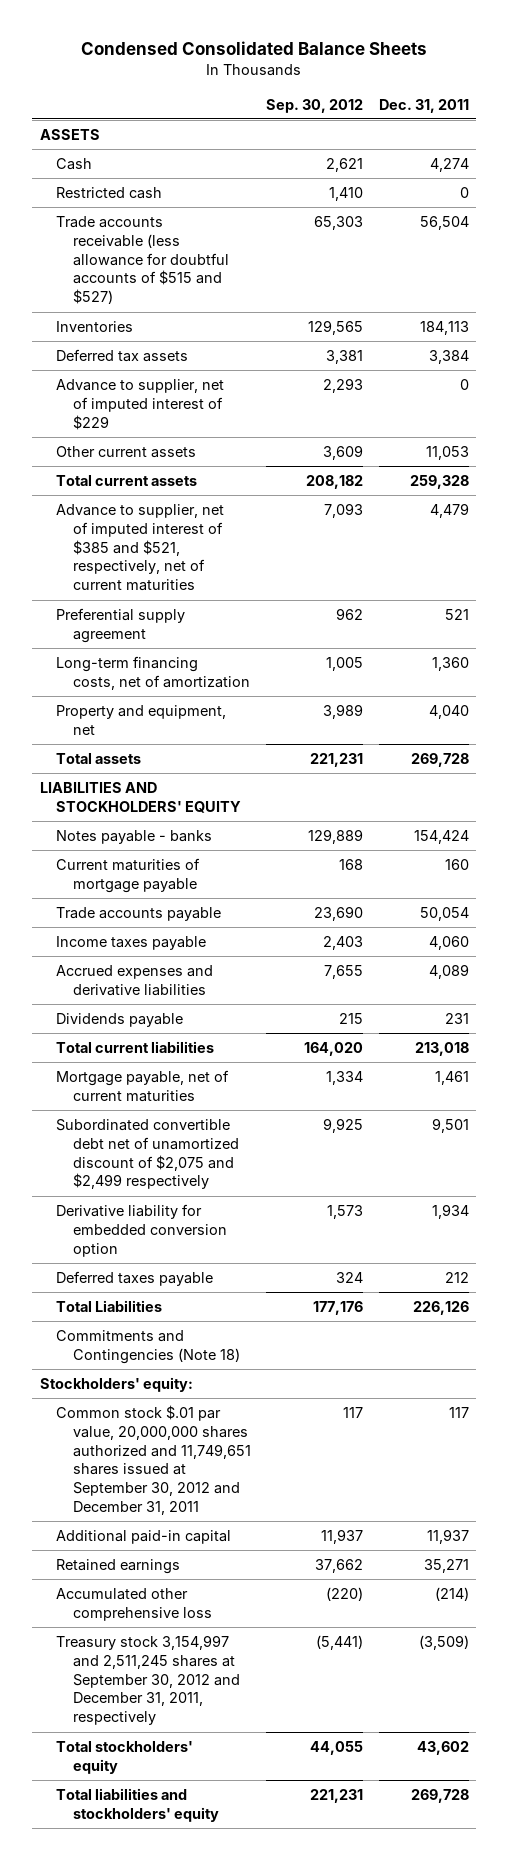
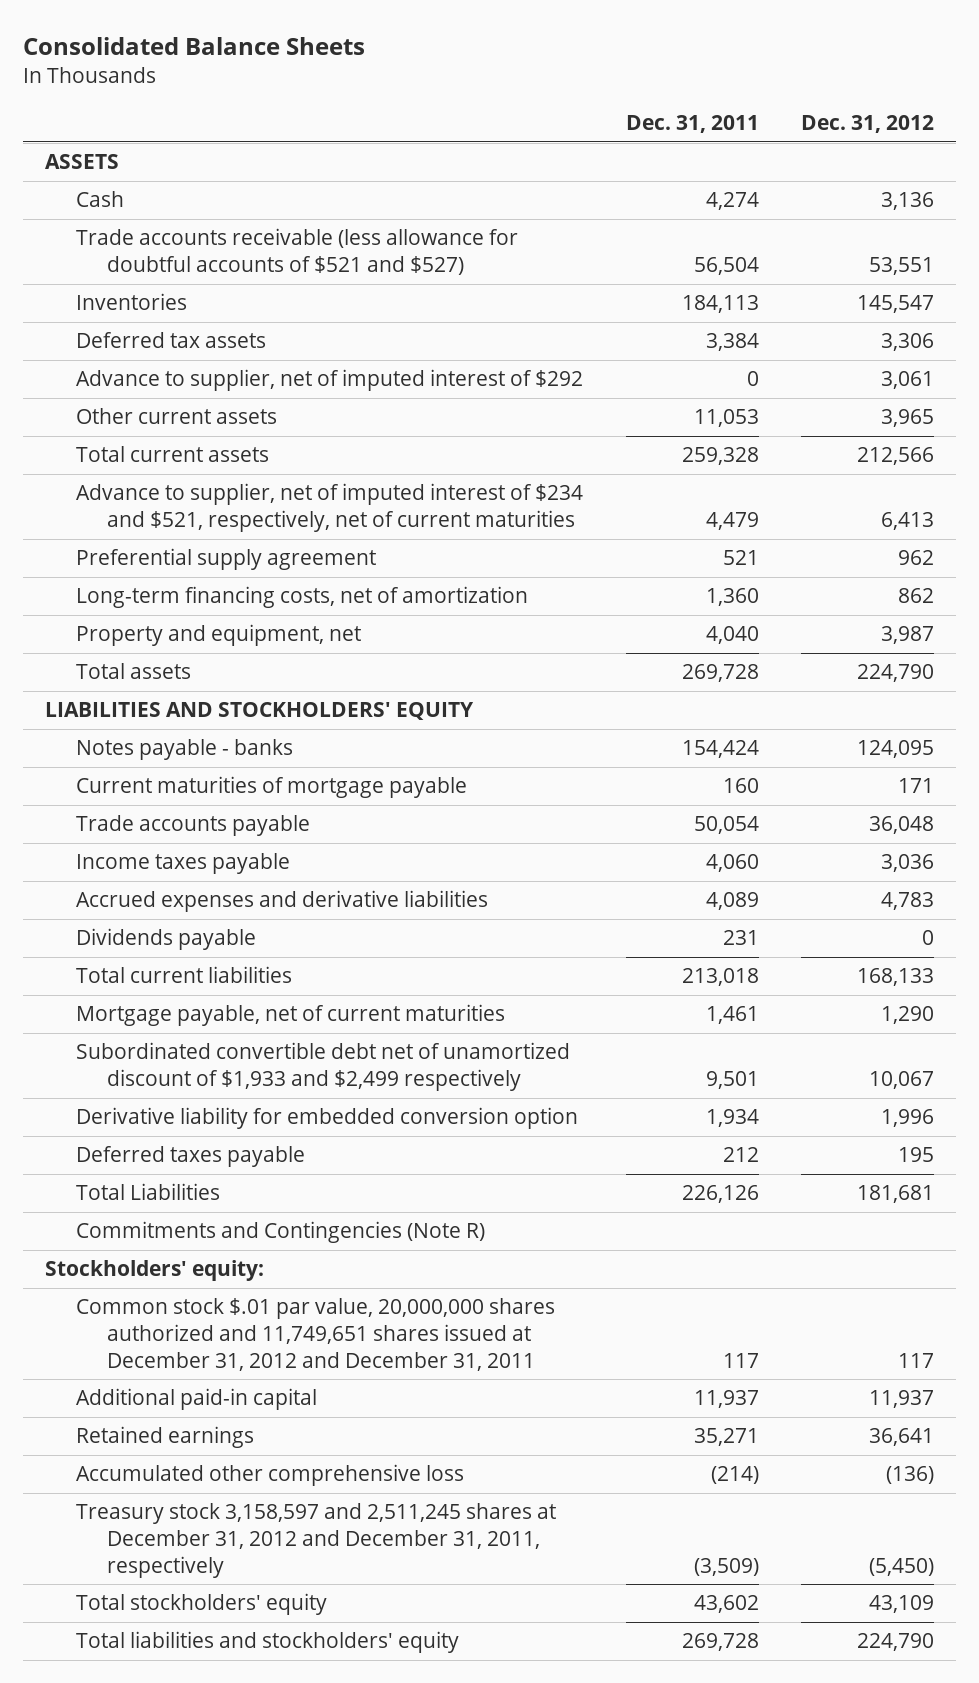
- Condensed Consolidated Balance Sheets
+ Consolidated Balance Sheets
- | Sep. 30, 2012 | Dec. 31, 2011
+ | Dec. 31, 2011 | Dec. 31, 2012
- Restricted cash | 1,410 | 0
- Trade accounts receivable (less allowance for doubtful accounts of $515 and $527) | 65,303 | 56,504
+ Trade accounts receivable (less allowance for doubtful accounts of $521 and $527) | 56,504 | 53,551
- Advance to supplier, net of imputed interest of $229 | 2,293 | 0
+ Advance to supplier, net of imputed interest of $292 | 0 | 3,061
- Advance to supplier, net of imputed interest of $385 and $521, respectively, net of current maturities | 7,093 | 4,479
+ Advance to supplier, net of imputed interest of $234 and $521, respectively, net of current maturities | 4,479 | 6,413
- Subordinated convertible debt net of unamortized discount of $2,075 and $2,499 respectively | 9,925 | 9,501
+ Subordinated convertible debt net of unamortized discount of $1,933 and $2,499 respectively | 9,501 | 10,067
- Commitments and Contingencies (Note 18)
+ Commitments and Contingencies (Note R)
- Common stock $.01 par value, 20,000,000 shares authorized and 11,749,651 shares issued at September 30, 2012 and December 31, 2011 | 117 | 117
+ Common stock $.01 par value, 20,000,000 shares authorized and 11,749,651 shares issued at December 31, 2012 and December 31, 2011 | 117 | 117
- Treasury stock 3,154,997 and 2,511,245 shares at September 30, 2012 and December 31, 2011, respectively | (5,441) | (3,509)
+ Treasury stock 3,158,597 and 2,511,245 shares at December 31, 2012 and December 31, 2011, respectively | (3,509) | (5,450)

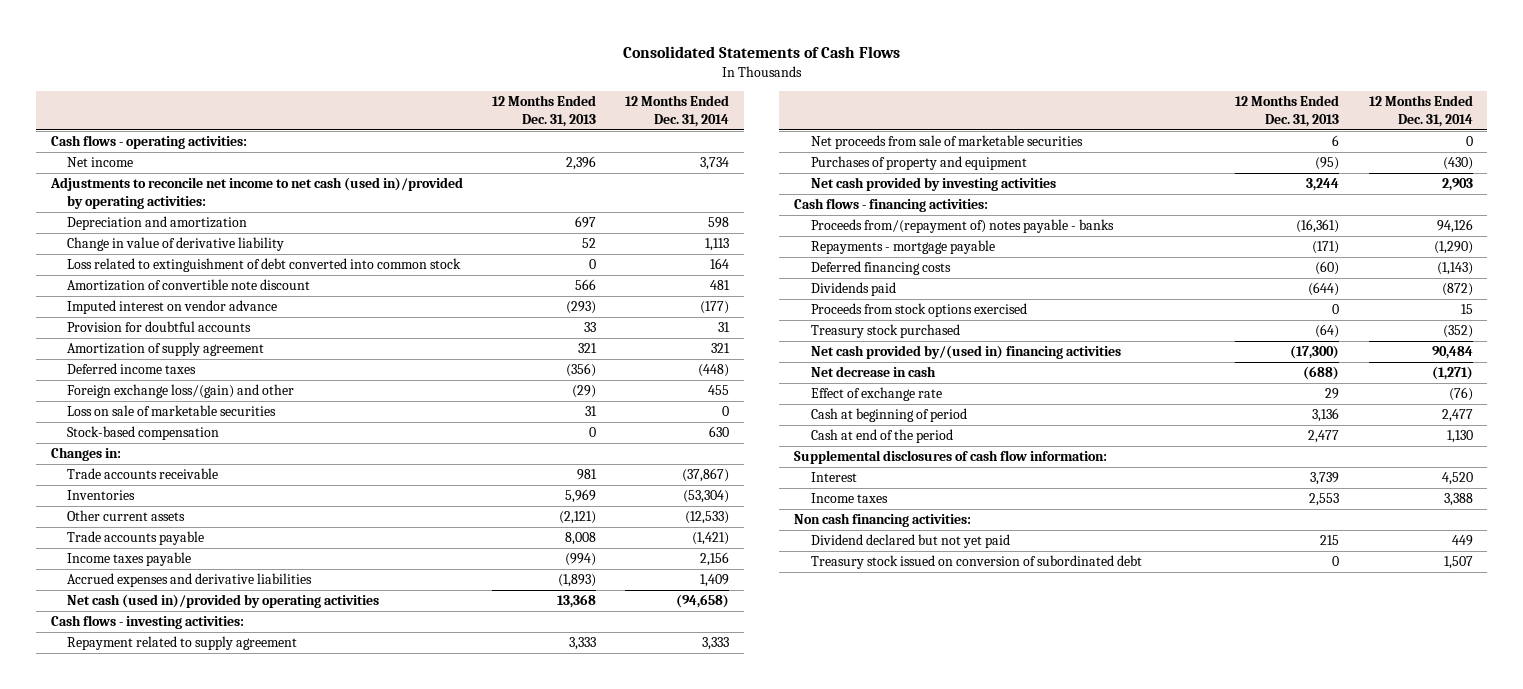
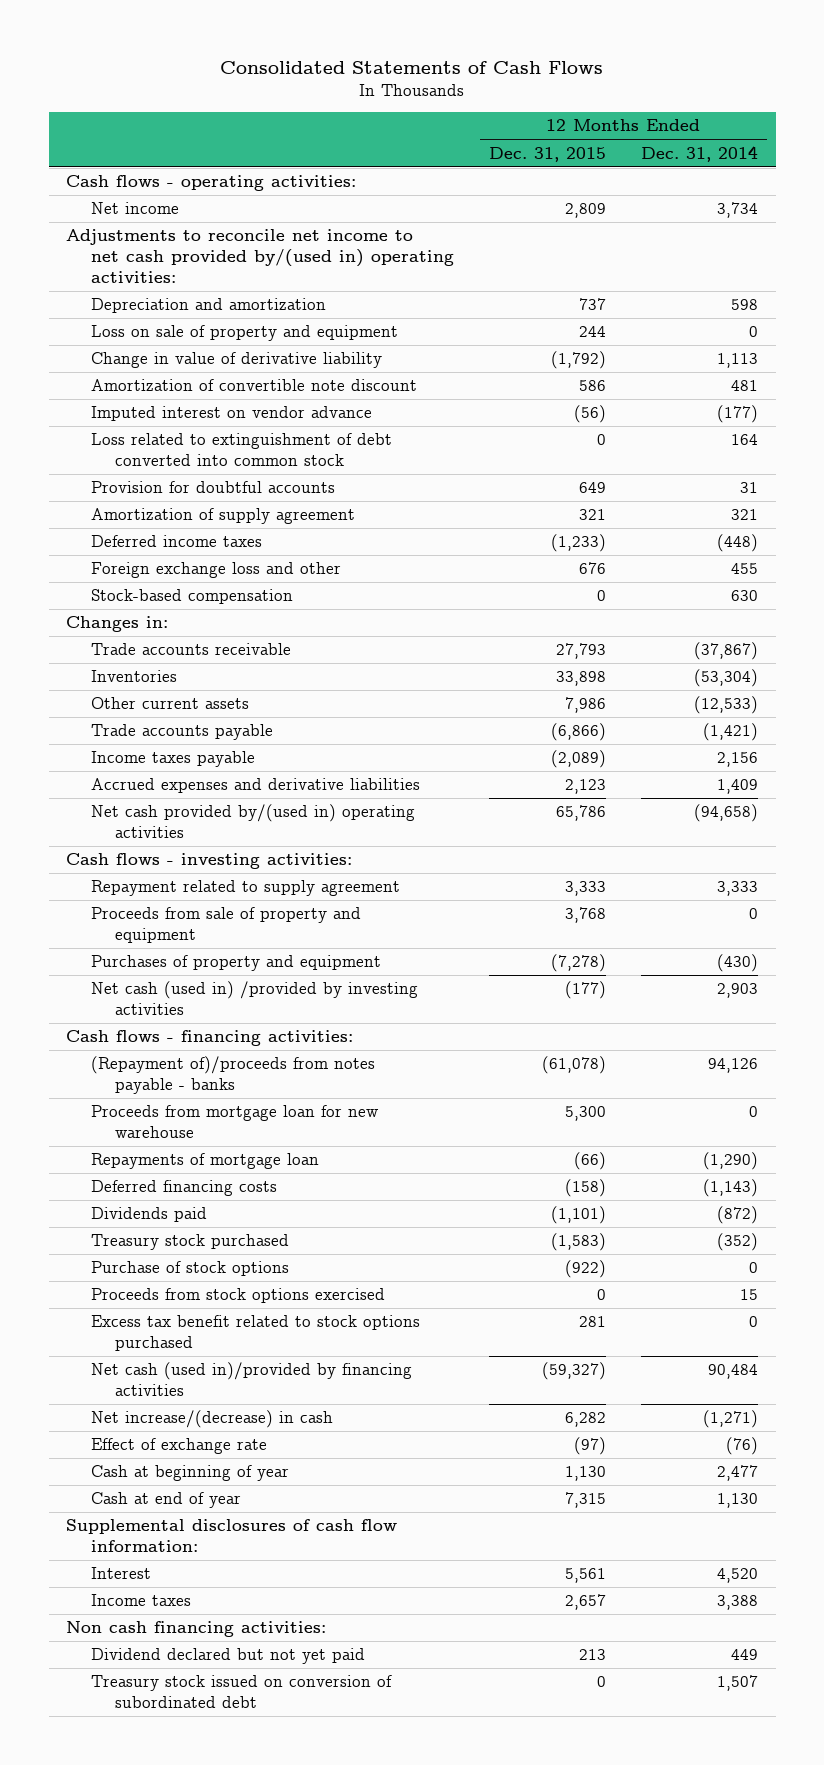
- | 12 Months Ended Dec. 31, 2013 | 12 Months Ended Dec. 31, 2014
+ | 12 Months Ended Dec. 31, 2015 | 12 Months Ended Dec. 31, 2014
- Adjustments to reconcile net income to net cash (used in)/provided by operating activities:
+ Adjustments to reconcile net income to net cash provided by/(used in) operating activities:
+ Loss on sale of property and equipment | 244 | 0
moved down: Loss related to extinguishment of debt converted into common stock | 0 | 164
- Foreign exchange loss/(gain) and other | (29) | 455
- Loss on sale of marketable securities | 31 | 0
+ Foreign exchange loss and other | 676 | 455
- Net cash (used in)/provided by operating activities | 13,368 | (94,658)
+ Net cash provided by/(used in) operating activities | 65,786 | (94,658)
- Net proceeds from sale of marketable securities | 6 | 0
+ Proceeds from sale of property and equipment | 3,768 | 0
- Net cash provided by investing activities | 3,244 | 2,903
+ Net cash (used in) /provided by investing activities | (177) | 2,903
- Proceeds from/(repayment of) notes payable - banks | (16,361) | 94,126
- Repayments - mortgage payable | (171) | (1,290)
+ (Repayment of)/proceeds from notes payable - banks | (61,078) | 94,126
+ Proceeds from mortgage loan for new warehouse | 5,300 | 0
+ Repayments of mortgage loan | (66) | (1,290)
- Net cash provided by/(used in) financing activities | (17,300) | 90,484
- Net decrease in cash | (688) | (1,271)
+ Purchase of stock options | (922) | 0
moved down: Proceeds from stock options exercised | 0 | 15
+ Excess tax benefit related to stock options purchased | 281 | 0
+ Net cash (used in)/provided by financing activities | (59,327) | 90,484
+ Net increase/(decrease) in cash | 6,282 | (1,271)
- Cash at beginning of period | 3,136 | 2,477
- Cash at end of the period | 2,477 | 1,130
+ Cash at beginning of year | 1,130 | 2,477
+ Cash at end of year | 7,315 | 1,130

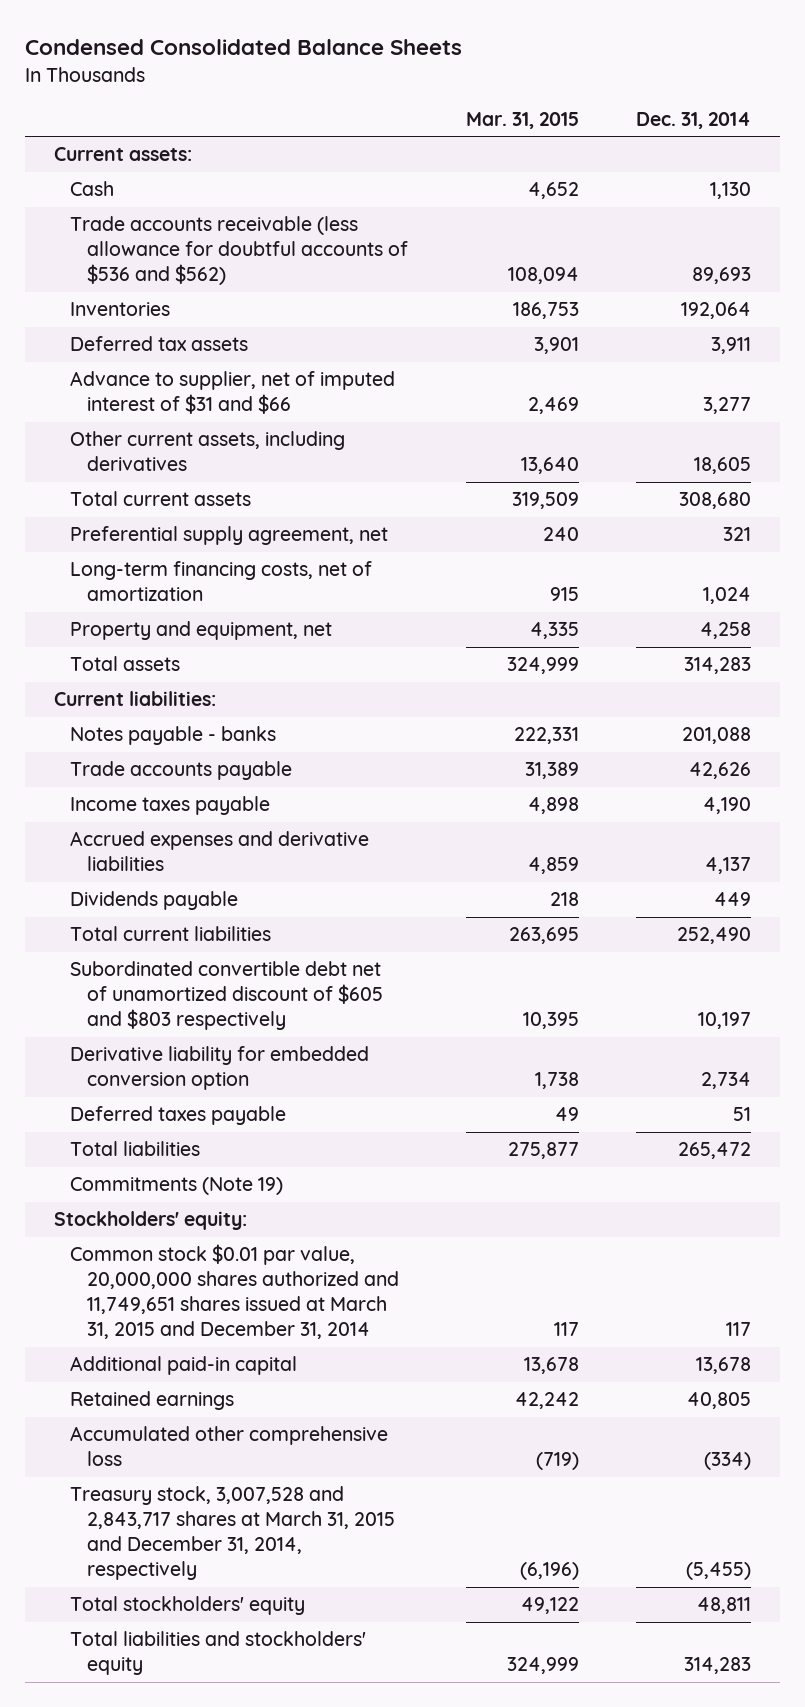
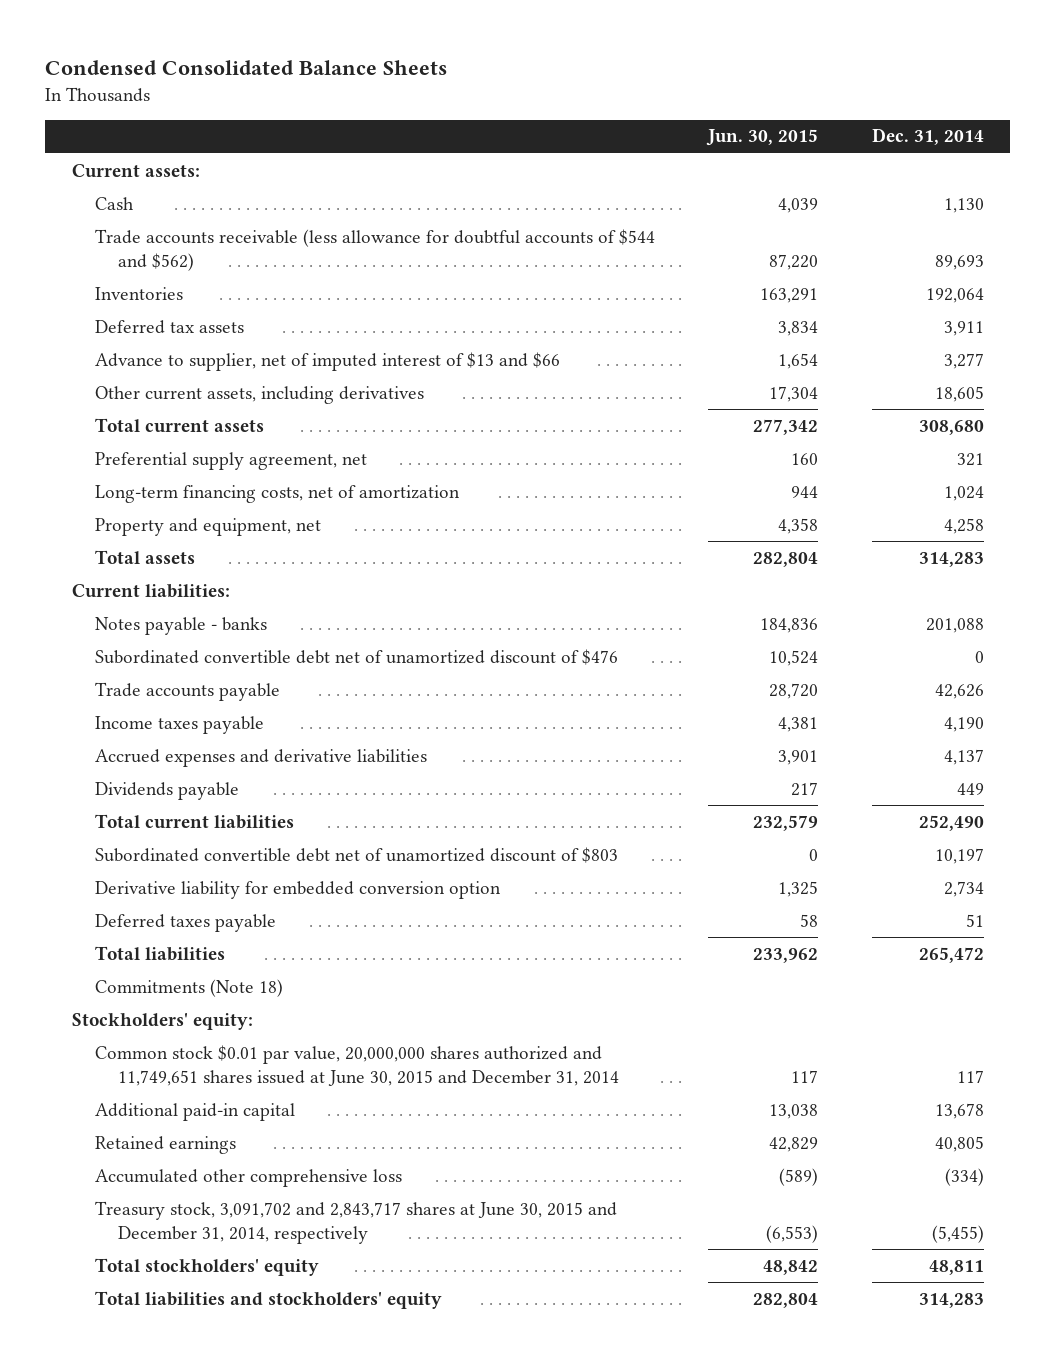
- | Mar. 31, 2015 | Dec. 31, 2014
+ | Jun. 30, 2015 | Dec. 31, 2014
- Trade accounts receivable (less allowance for doubtful accounts of $536 and $562) | 108,094 | 89,693
+ Trade accounts receivable (less allowance for doubtful accounts of $544 and $562) | 87,220 | 89,693
- Advance to supplier, net of imputed interest of $31 and $66 | 2,469 | 3,277
+ Advance to supplier, net of imputed interest of $13 and $66 | 1,654 | 3,277
+ Subordinated convertible debt net of unamortized discount of $476 | 10,524 | 0
- Subordinated convertible debt net of unamortized discount of $605 and $803 respectively | 10,395 | 10,197
+ Subordinated convertible debt net of unamortized discount of $803 | 0 | 10,197
- Commitments (Note 19)
+ Commitments (Note 18)
- Common stock $0.01 par value, 20,000,000 shares authorized and 11,749,651 shares issued at March 31, 2015 and December 31, 2014 | 117 | 117
+ Common stock $0.01 par value, 20,000,000 shares authorized and 11,749,651 shares issued at June 30, 2015 and December 31, 2014 | 117 | 117
- Treasury stock, 3,007,528 and 2,843,717 shares at March 31, 2015 and December 31, 2014, respectively | (6,196) | (5,455)
+ Treasury stock, 3,091,702 and 2,843,717 shares at June 30, 2015 and December 31, 2014, respectively | (6,553) | (5,455)

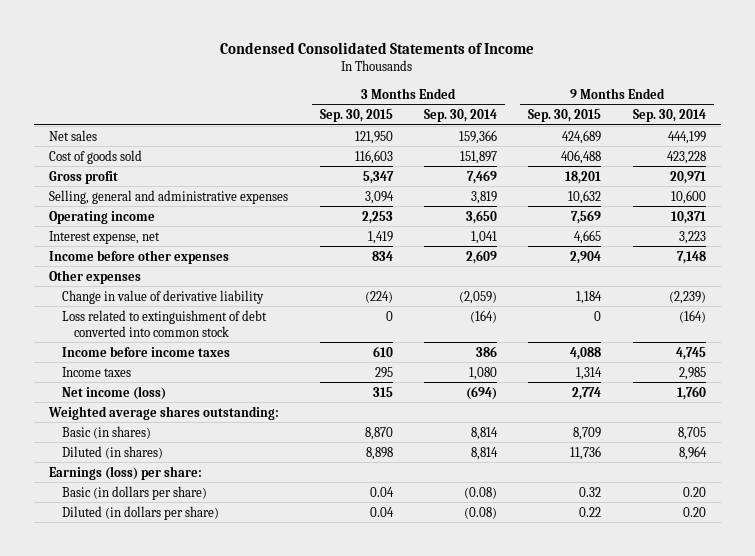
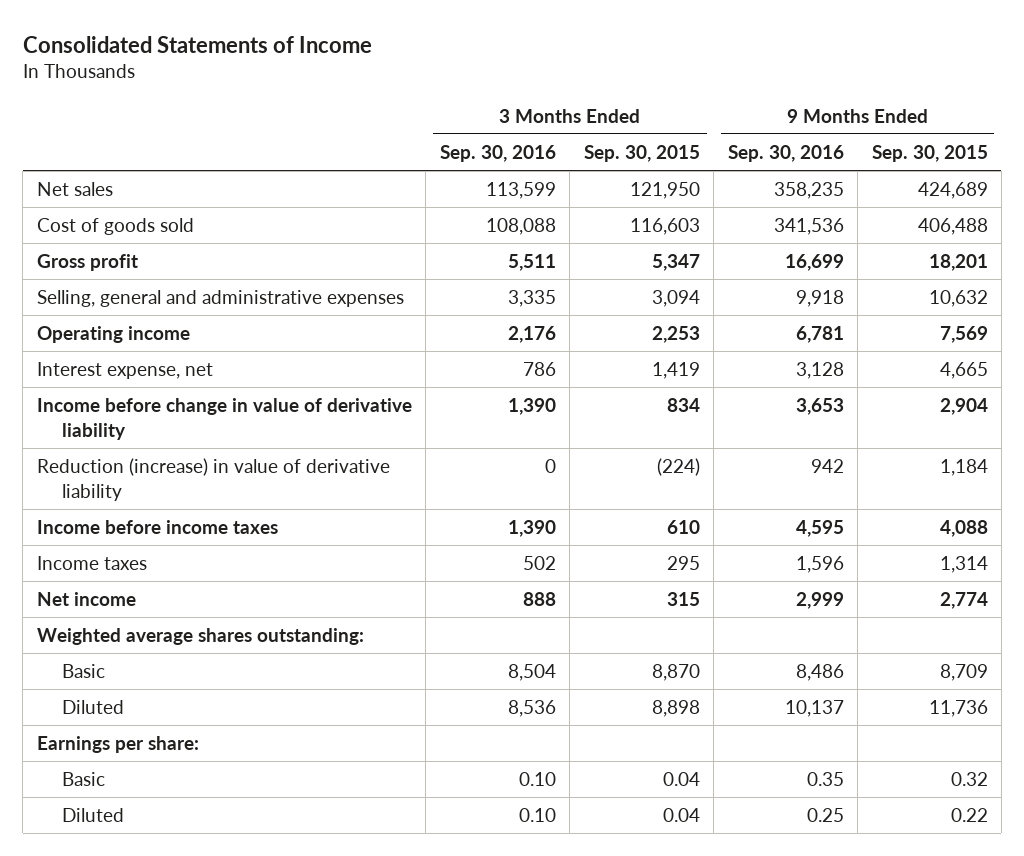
- Condensed Consolidated Statements of Income
+ Consolidated Statements of Income
- | 3 Months Ended Sep. 30, 2015 | 3 Months Ended Sep. 30, 2014 | 9 Months Ended Sep. 30, 2015 | 9 Months Ended Sep. 30, 2014
+ | 3 Months Ended Sep. 30, 2016 | 3 Months Ended Sep. 30, 2015 | 9 Months Ended Sep. 30, 2016 | 9 Months Ended Sep. 30, 2015
- Income before other expenses | 834 | 2,609 | 2,904 | 7,148
- Other expenses
- Change in value of derivative liability | (224) | (2,059) | 1,184 | (2,239)
- Loss related to extinguishment of debt converted into common stock | 0 | (164) | 0 | (164)
+ Income before change in value of derivative liability | 1,390 | 834 | 3,653 | 2,904
+ Reduction (increase) in value of derivative liability | 0 | (224) | 942 | 1,184
- Net income (loss) | 315 | (694) | 2,774 | 1,760
+ Net income | 888 | 315 | 2,999 | 2,774
- Basic (in shares) | 8,870 | 8,814 | 8,709 | 8,705
- Diluted (in shares) | 8,898 | 8,814 | 11,736 | 8,964
- Earnings (loss) per share:
- Basic (in dollars per share) | 0.04 | (0.08) | 0.32 | 0.20
- Diluted (in dollars per share) | 0.04 | (0.08) | 0.22 | 0.20
+ Basic | 8,504 | 8,870 | 8,486 | 8,709
+ Diluted | 8,536 | 8,898 | 10,137 | 11,736
+ Earnings per share:
+ Basic | 0.10 | 0.04 | 0.35 | 0.32
+ Diluted | 0.10 | 0.04 | 0.25 | 0.22

